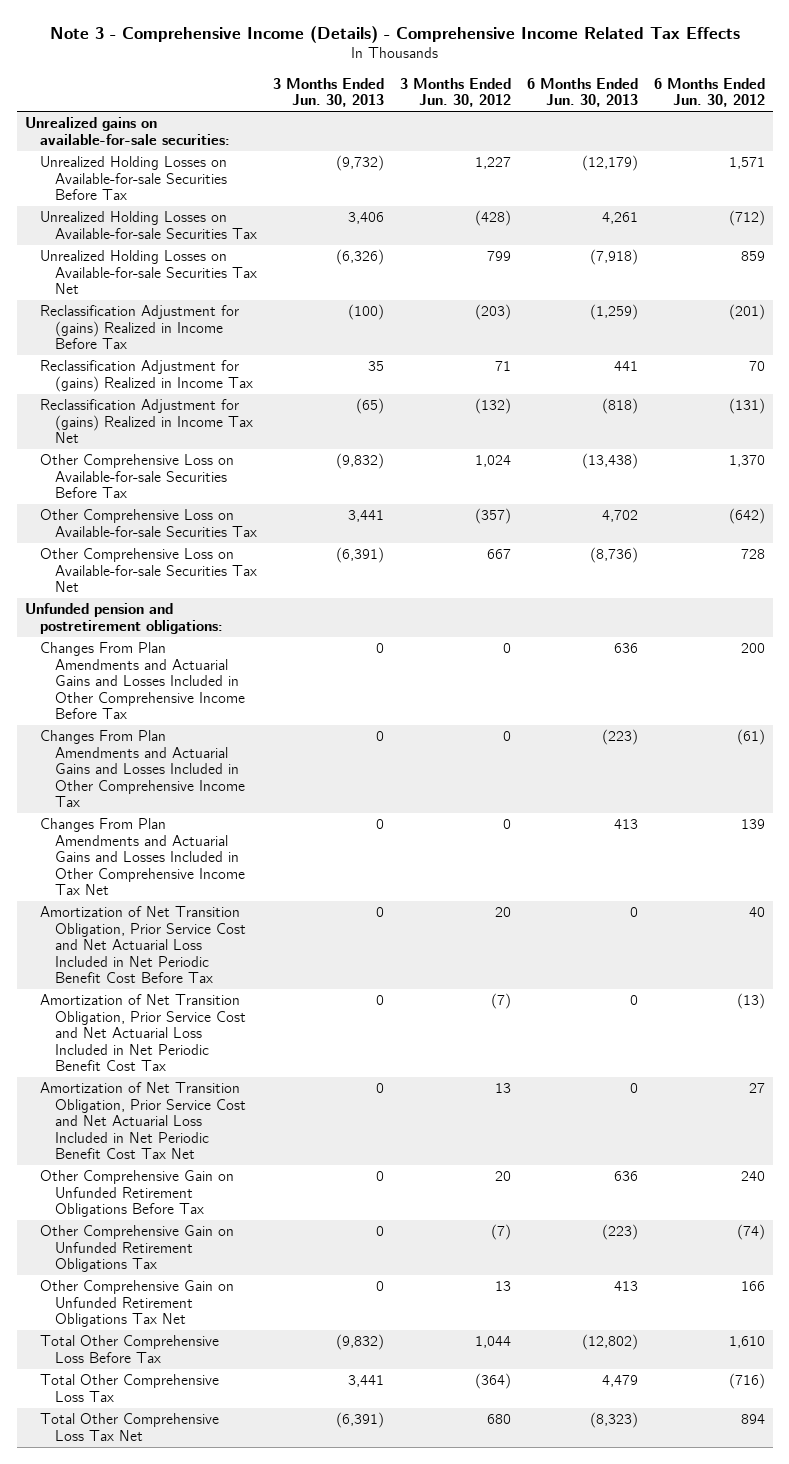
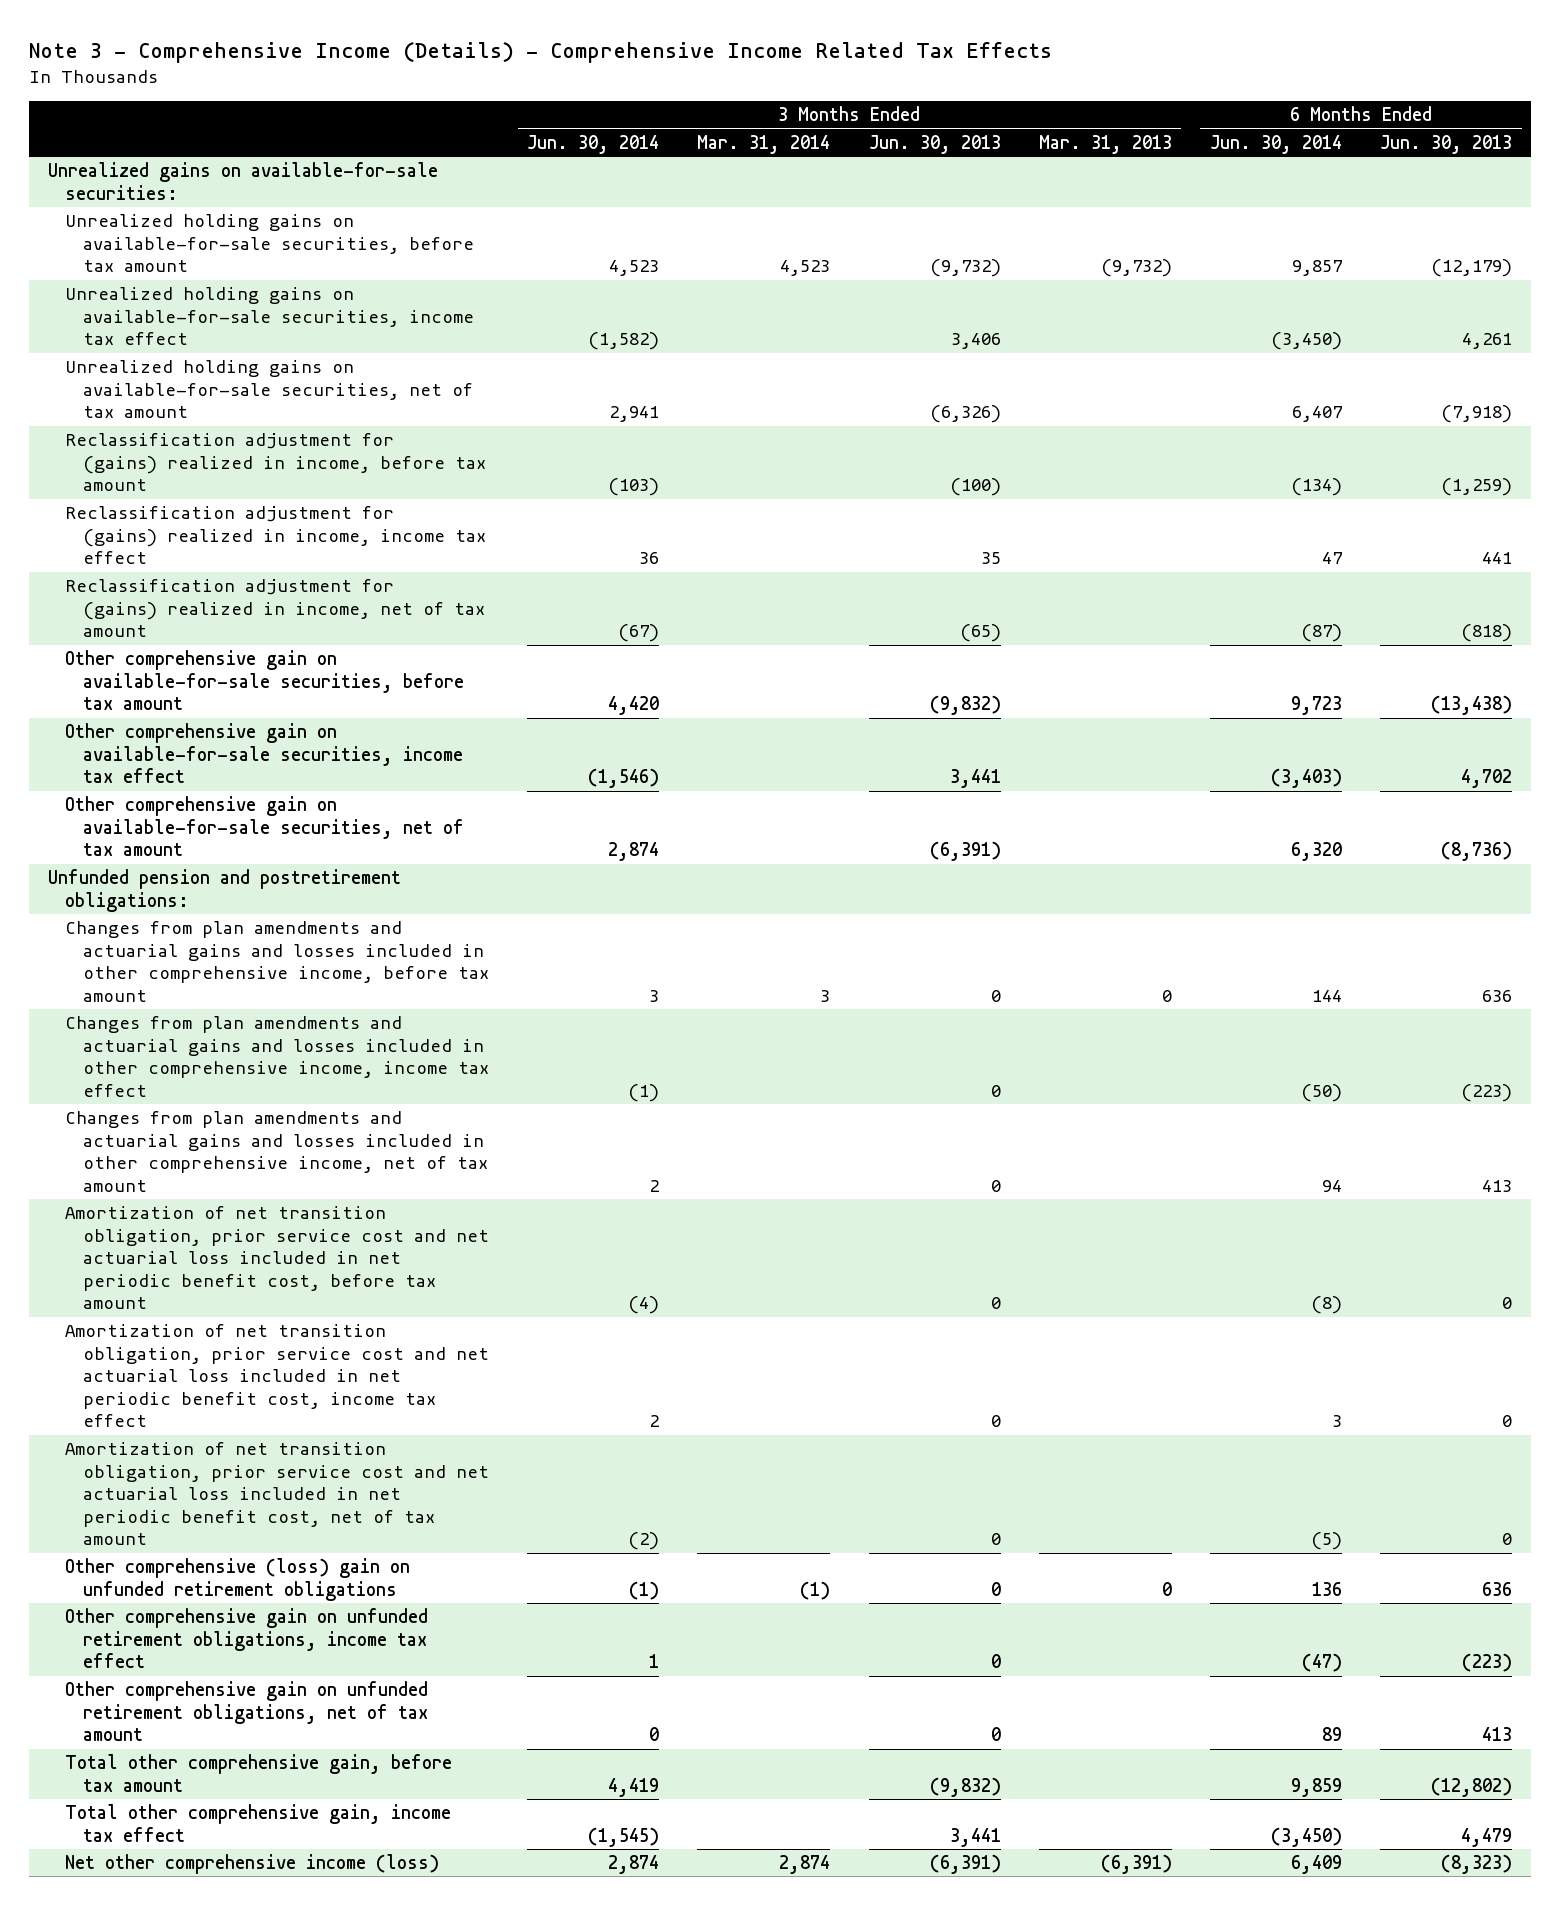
- | 3 Months Ended Jun. 30, 2013 | 3 Months Ended Jun. 30, 2012 | 6 Months Ended Jun. 30, 2013 | 6 Months Ended Jun. 30, 2012
+ | 3 Months Ended Jun. 30, 2014 | 3 Months Ended Mar. 31, 2014 | 3 Months Ended Jun. 30, 2013 | 3 Months Ended Mar. 31, 2013 | 6 Months Ended Jun. 30, 2014 | 6 Months Ended Jun. 30, 2013
- Unrealized Holding Losses on Available-for-sale Securities Before Tax | (9,732) | 1,227 | (12,179) | 1,571
- Unrealized Holding Losses on Available-for-sale Securities Tax | 3,406 | (428) | 4,261 | (712)
- Unrealized Holding Losses on Available-for-sale Securities Tax Net | (6,326) | 799 | (7,918) | 859
- Reclassification Adjustment for (gains) Realized in Income Before Tax | (100) | (203) | (1,259) | (201)
- Reclassification Adjustment for (gains) Realized in Income Tax | 35 | 71 | 441 | 70
- Reclassification Adjustment for (gains) Realized in Income Tax Net | (65) | (132) | (818) | (131)
- Other Comprehensive Loss on Available-for-sale Securities Before Tax | (9,832) | 1,024 | (13,438) | 1,370
- Other Comprehensive Loss on Available-for-sale Securities Tax | 3,441 | (357) | 4,702 | (642)
- Other Comprehensive Loss on Available-for-sale Securities Tax Net | (6,391) | 667 | (8,736) | 728
+ Unrealized holding gains on available-for-sale securities, before tax amount | 4,523 | 4,523 | (9,732) | (9,732) | 9,857 | (12,179)
+ Unrealized holding gains on available-for-sale securities, income tax effect | (1,582) | | 3,406 | | (3,450) | 4,261
+ Unrealized holding gains on available-for-sale securities, net of tax amount | 2,941 | | (6,326) | | 6,407 | (7,918)
+ Reclassification adjustment for (gains) realized in income, before tax amount | (103) | | (100) | | (134) | (1,259)
+ Reclassification adjustment for (gains) realized in income, income tax effect | 36 | | 35 | | 47 | 441
+ Reclassification adjustment for (gains) realized in income, net of tax amount | (67) | | (65) | | (87) | (818)
+ Other comprehensive gain on available-for-sale securities, before tax amount | 4,420 | | (9,832) | | 9,723 | (13,438)
+ Other comprehensive gain on available-for-sale securities, income tax effect | (1,546) | | 3,441 | | (3,403) | 4,702
+ Other comprehensive gain on available-for-sale securities, net of tax amount | 2,874 | | (6,391) | | 6,320 | (8,736)
- Changes From Plan Amendments and Actuarial Gains and Losses Included in Other Comprehensive Income Before Tax | 0 | 0 | 636 | 200
- Changes From Plan Amendments and Actuarial Gains and Losses Included in Other Comprehensive Income Tax | 0 | 0 | (223) | (61)
- Changes From Plan Amendments and Actuarial Gains and Losses Included in Other Comprehensive Income Tax Net | 0 | 0 | 413 | 139
- Amortization of Net Transition Obligation, Prior Service Cost and Net Actuarial Loss Included in Net Periodic Benefit Cost Before Tax | 0 | 20 | 0 | 40
- Amortization of Net Transition Obligation, Prior Service Cost and Net Actuarial Loss Included in Net Periodic Benefit Cost Tax | 0 | (7) | 0 | (13)
- Amortization of Net Transition Obligation, Prior Service Cost and Net Actuarial Loss Included in Net Periodic Benefit Cost Tax Net | 0 | 13 | 0 | 27
- Other Comprehensive Gain on Unfunded Retirement Obligations Before Tax | 0 | 20 | 636 | 240
- Other Comprehensive Gain on Unfunded Retirement Obligations Tax | 0 | (7) | (223) | (74)
- Other Comprehensive Gain on Unfunded Retirement Obligations Tax Net | 0 | 13 | 413 | 166
- Total Other Comprehensive Loss Before Tax | (9,832) | 1,044 | (12,802) | 1,610
- Total Other Comprehensive Loss Tax | 3,441 | (364) | 4,479 | (716)
- Total Other Comprehensive Loss Tax Net | (6,391) | 680 | (8,323) | 894
+ Changes from plan amendments and actuarial gains and losses included in other comprehensive income, before tax amount | 3 | 3 | 0 | 0 | 144 | 636
+ Changes from plan amendments and actuarial gains and losses included in other comprehensive income, income tax effect | (1) | | 0 | | (50) | (223)
+ Changes from plan amendments and actuarial gains and losses included in other comprehensive income, net of tax amount | 2 | | 0 | | 94 | 413
+ Amortization of net transition obligation, prior service cost and net actuarial loss included in net periodic benefit cost, before tax amount | (4) | | 0 | | (8) | 0
+ Amortization of net transition obligation, prior service cost and net actuarial loss included in net periodic benefit cost, income tax effect | 2 | | 0 | | 3 | 0
+ Amortization of net transition obligation, prior service cost and net actuarial loss included in net periodic benefit cost, net of tax amount | (2) | | 0 | | (5) | 0
+ Other comprehensive (loss) gain on unfunded retirement obligations | (1) | (1) | 0 | 0 | 136 | 636
+ Other comprehensive gain on unfunded retirement obligations, income tax effect | 1 | | 0 | | (47) | (223)
+ Other comprehensive gain on unfunded retirement obligations, net of tax amount | 0 | | 0 | | 89 | 413
+ Total other comprehensive gain, before tax amount | 4,419 | | (9,832) | | 9,859 | (12,802)
+ Total other comprehensive gain, income tax effect | (1,545) | | 3,441 | | (3,450) | 4,479
+ Net other comprehensive income (loss) | 2,874 | 2,874 | (6,391) | (6,391) | 6,409 | (8,323)

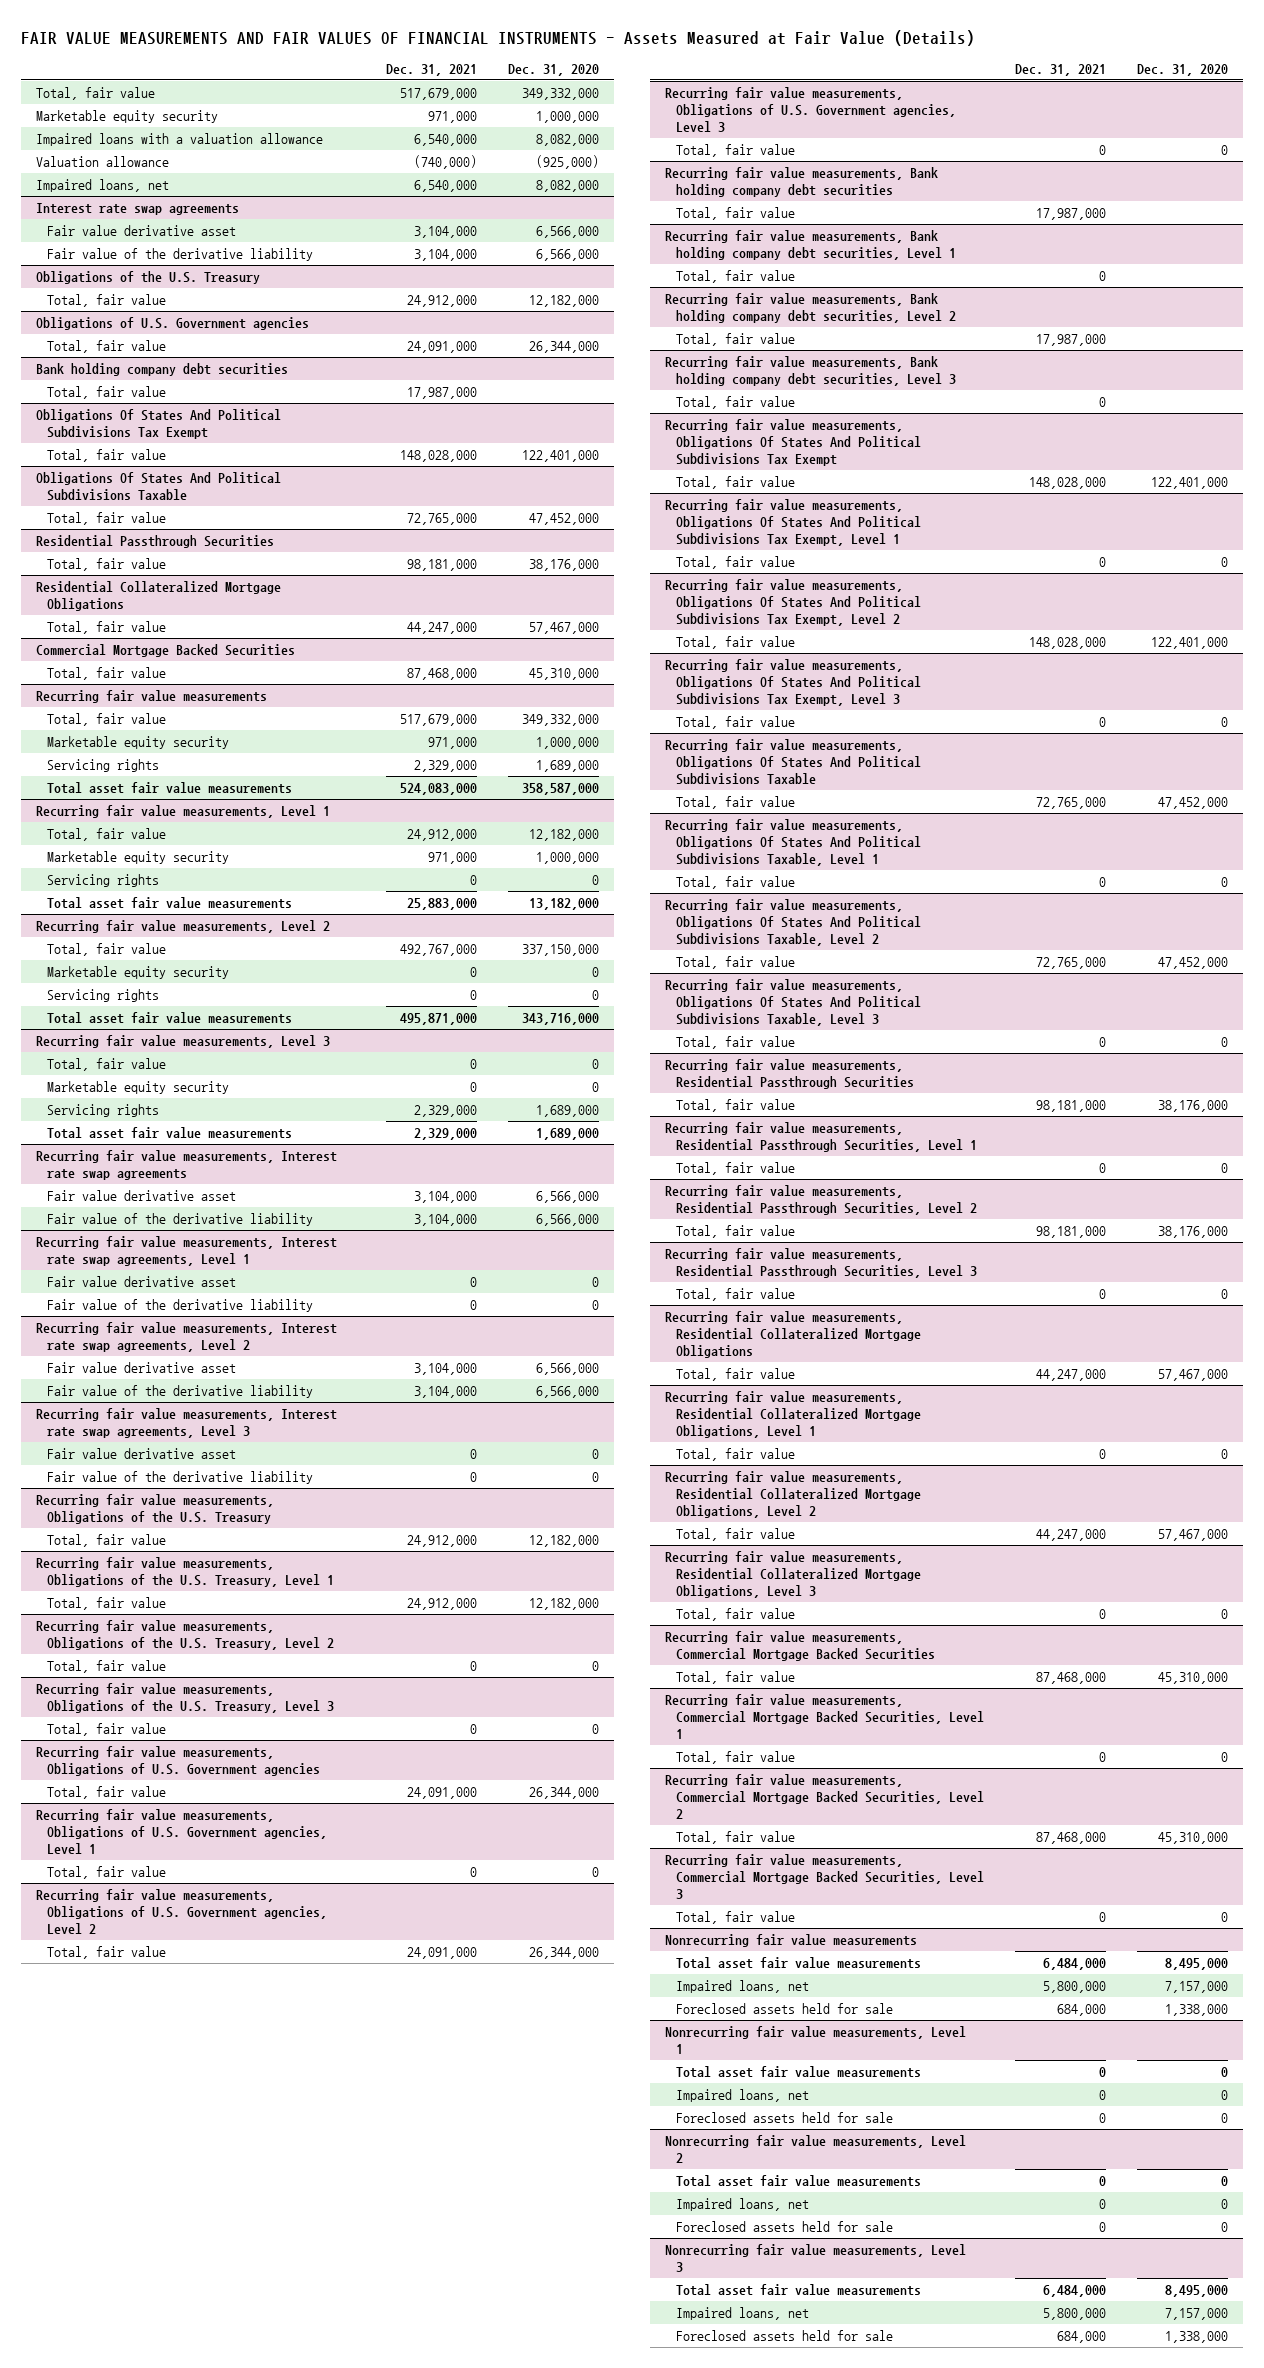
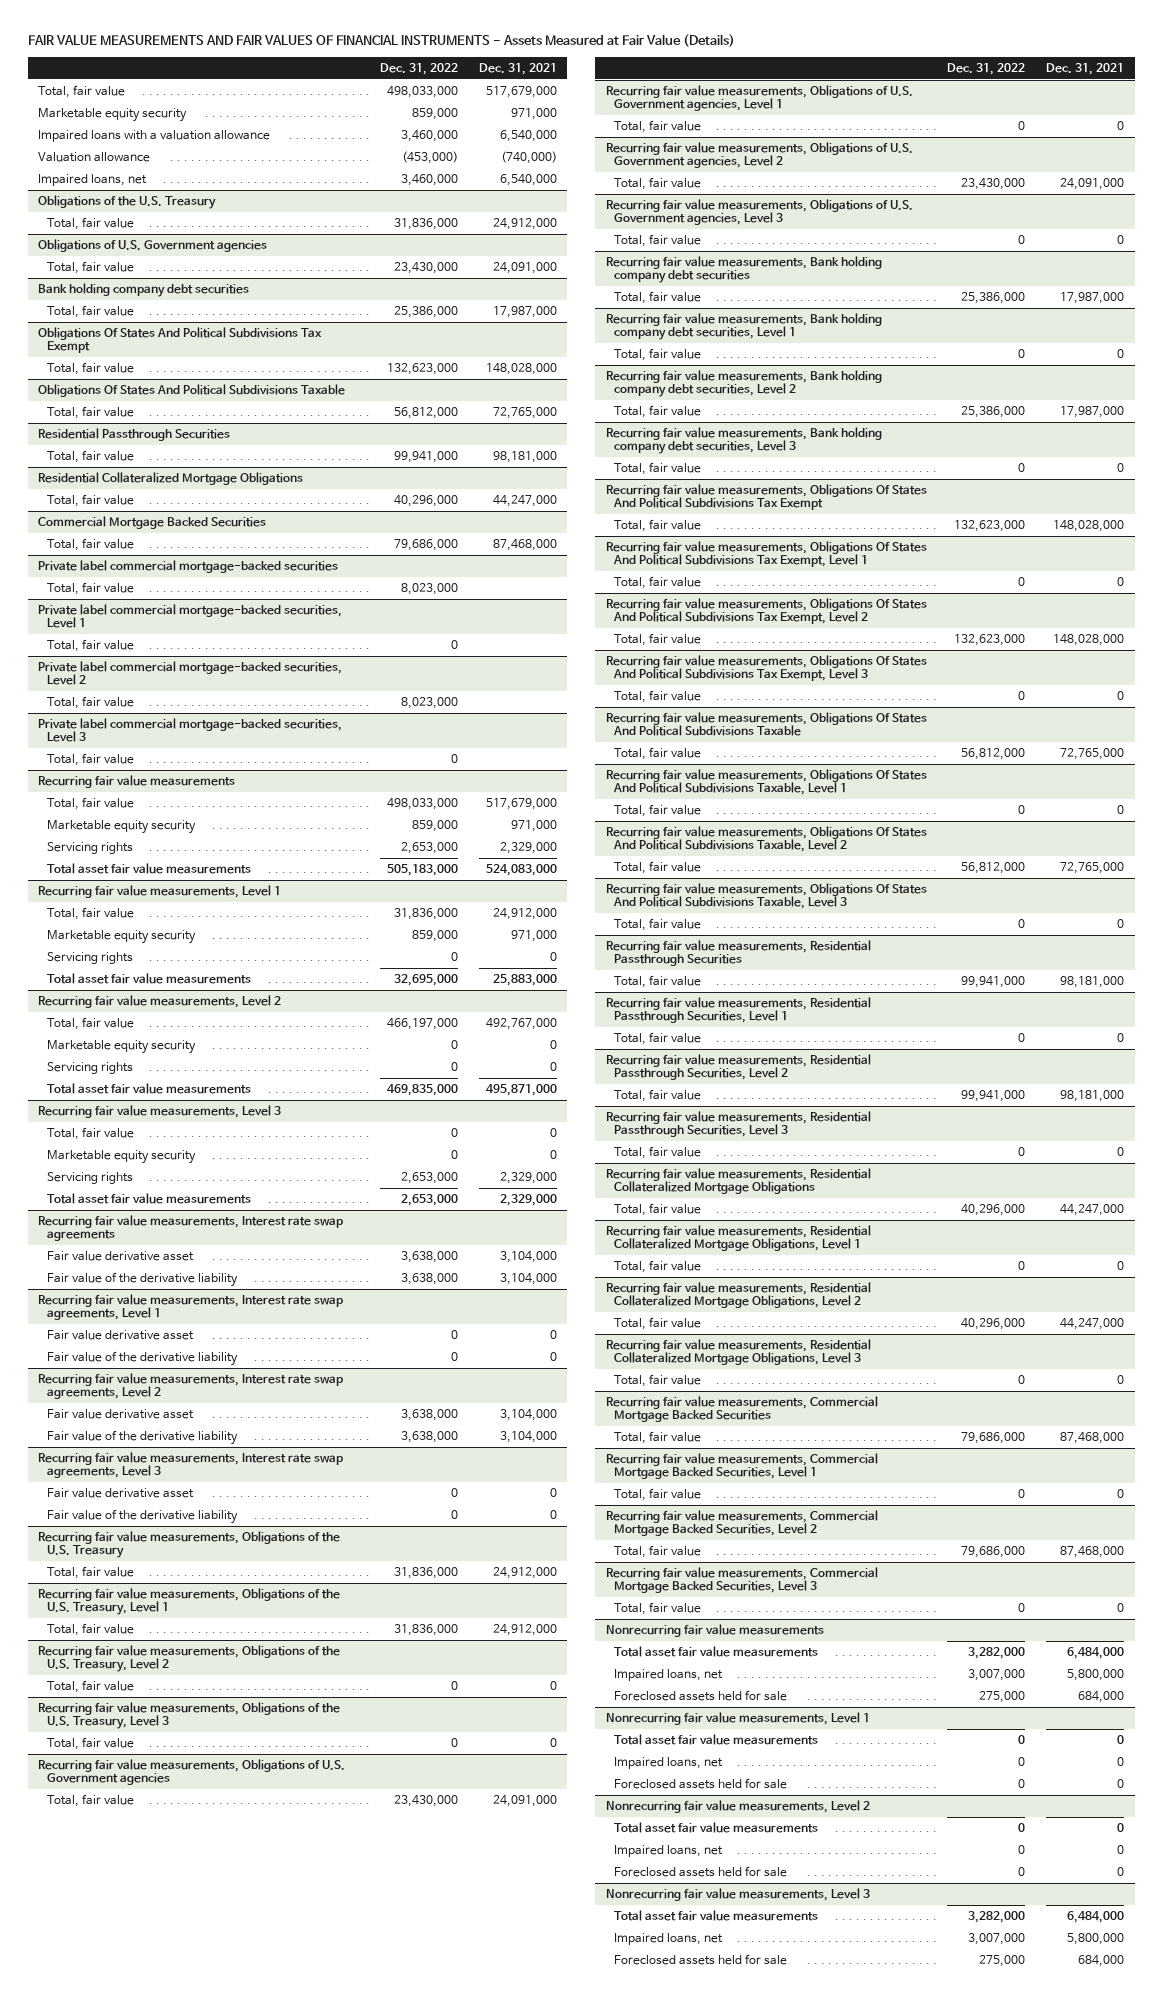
- | Dec. 31, 2021 | Dec. 31, 2020
+ | Dec. 31, 2022 | Dec. 31, 2021
- Interest rate swap agreements
- Fair value derivative asset | 3,104,000 | 6,566,000
- Fair value of the derivative liability | 3,104,000 | 6,566,000
+ Private label commercial mortgage-backed securities
+ Total, fair value | 8,023,000 |
+ Private label commercial mortgage-backed securities, Level 1
+ Total, fair value | 0 |
+ Private label commercial mortgage-backed securities, Level 2
+ Total, fair value | 8,023,000 |
+ Private label commercial mortgage-backed securities, Level 3
+ Total, fair value | 0 |

